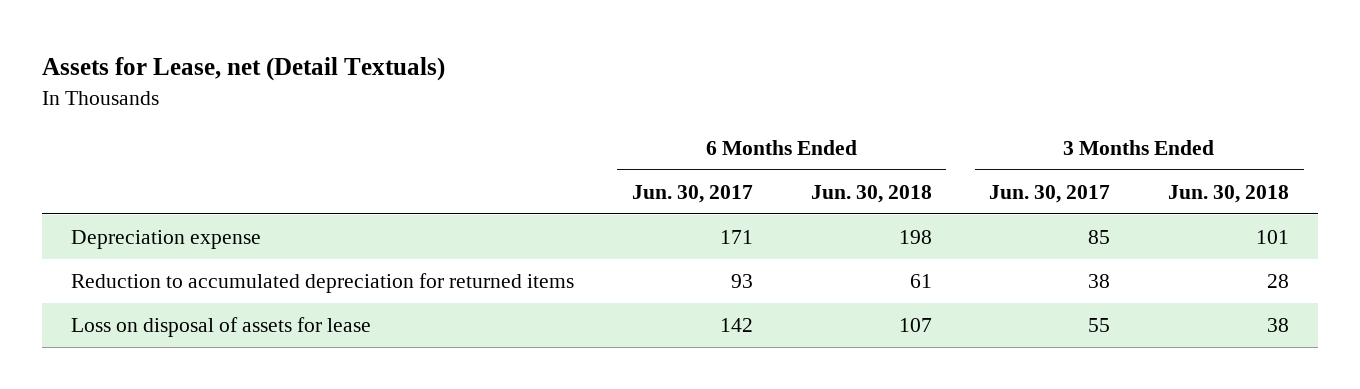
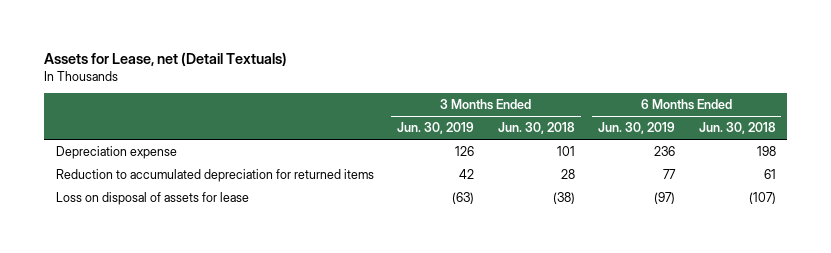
- | 6 Months Ended Jun. 30, 2017 | 6 Months Ended Jun. 30, 2018 | 3 Months Ended Jun. 30, 2017 | 3 Months Ended Jun. 30, 2018
+ | 3 Months Ended Jun. 30, 2019 | 3 Months Ended Jun. 30, 2018 | 6 Months Ended Jun. 30, 2019 | 6 Months Ended Jun. 30, 2018
- Loss on disposal of assets for lease | 142 | 107 | 55 | 38
+ Loss on disposal of assets for lease | (63) | (38) | (97) | (107)

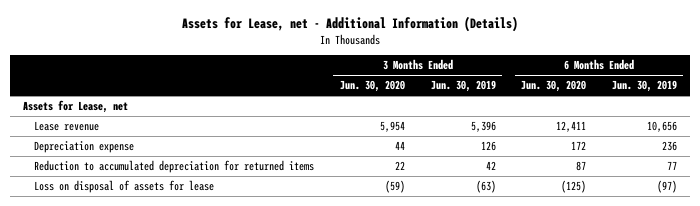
- Assets for Lease, net (Detail Textuals)
+ Assets for Lease, net - Additional Information (Details)
- | 3 Months Ended Jun. 30, 2019 | 3 Months Ended Jun. 30, 2018 | 6 Months Ended Jun. 30, 2019 | 6 Months Ended Jun. 30, 2018
+ | 3 Months Ended Jun. 30, 2020 | 3 Months Ended Jun. 30, 2019 | 6 Months Ended Jun. 30, 2020 | 6 Months Ended Jun. 30, 2019
+ Assets for Lease, net
+ Lease revenue | 5,954 | 5,396 | 12,411 | 10,656

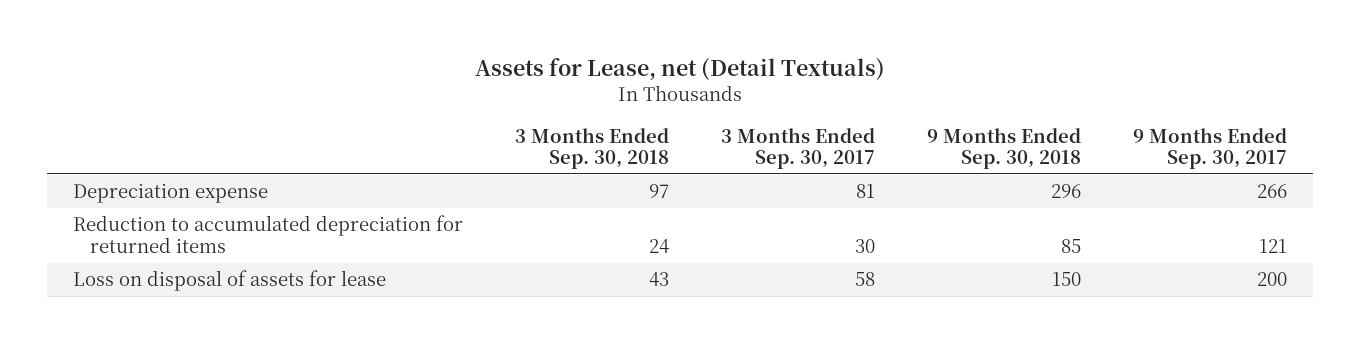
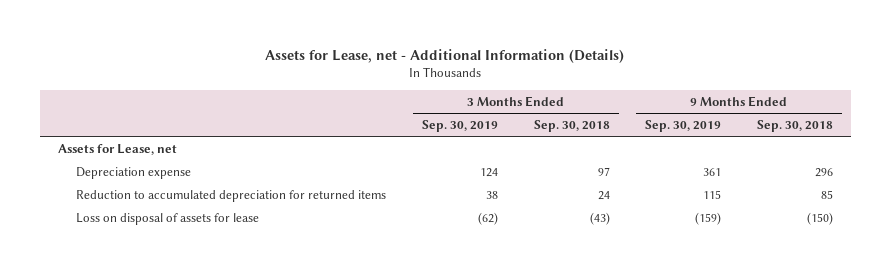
- Assets for Lease, net (Detail Textuals)
+ Assets for Lease, net - Additional Information (Details)
- | 3 Months Ended Sep. 30, 2018 | 3 Months Ended Sep. 30, 2017 | 9 Months Ended Sep. 30, 2018 | 9 Months Ended Sep. 30, 2017
+ | 3 Months Ended Sep. 30, 2019 | 3 Months Ended Sep. 30, 2018 | 9 Months Ended Sep. 30, 2019 | 9 Months Ended Sep. 30, 2018
+ Assets for Lease, net
- Loss on disposal of assets for lease | 43 | 58 | 150 | 200
+ Loss on disposal of assets for lease | (62) | (43) | (159) | (150)

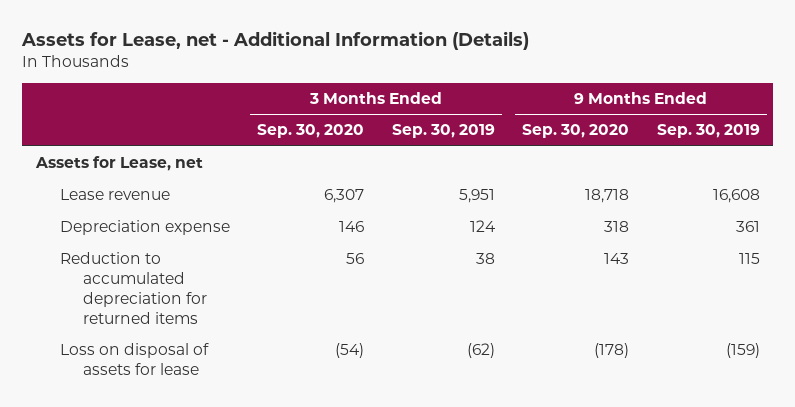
- | 3 Months Ended Sep. 30, 2019 | 3 Months Ended Sep. 30, 2018 | 9 Months Ended Sep. 30, 2019 | 9 Months Ended Sep. 30, 2018
+ | 3 Months Ended Sep. 30, 2020 | 3 Months Ended Sep. 30, 2019 | 9 Months Ended Sep. 30, 2020 | 9 Months Ended Sep. 30, 2019
+ Lease revenue | 6,307 | 5,951 | 18,718 | 16,608

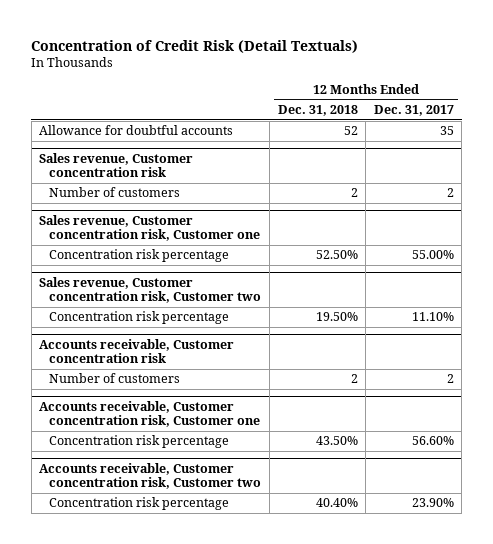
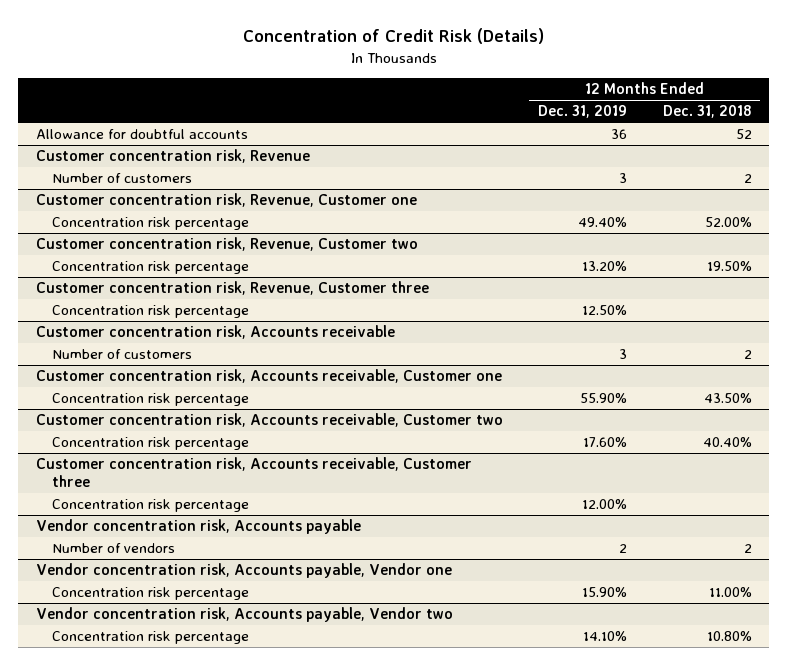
- Concentration of Credit Risk (Detail Textuals)
+ Concentration of Credit Risk (Details)
- | 12 Months Ended Dec. 31, 2018 | 12 Months Ended Dec. 31, 2017
+ | 12 Months Ended Dec. 31, 2019 | 12 Months Ended Dec. 31, 2018
- Sales revenue, Customer concentration risk
+ Customer concentration risk, Revenue
- Sales revenue, Customer concentration risk, Customer one
- Concentration risk percentage | 52.50% | 55.00%
- Sales revenue, Customer concentration risk, Customer two
+ Customer concentration risk, Revenue, Customer one
+ Concentration risk percentage | 49.40% | 52.00%
+ Customer concentration risk, Revenue, Customer two
- Accounts receivable, Customer concentration risk
+ Customer concentration risk, Revenue, Customer three
+ Concentration risk percentage | 12.50% |
+ Customer concentration risk, Accounts receivable
- Accounts receivable, Customer concentration risk, Customer one
+ Customer concentration risk, Accounts receivable, Customer one
- Accounts receivable, Customer concentration risk, Customer two
+ Customer concentration risk, Accounts receivable, Customer two
+ Customer concentration risk, Accounts receivable, Customer three
+ Concentration risk percentage | 12.00% |
+ Vendor concentration risk, Accounts payable
+ Number of vendors | 2 | 2
+ Vendor concentration risk, Accounts payable, Vendor one
+ Concentration risk percentage | 15.90% | 11.00%
+ Vendor concentration risk, Accounts payable, Vendor two
+ Concentration risk percentage | 14.10% | 10.80%

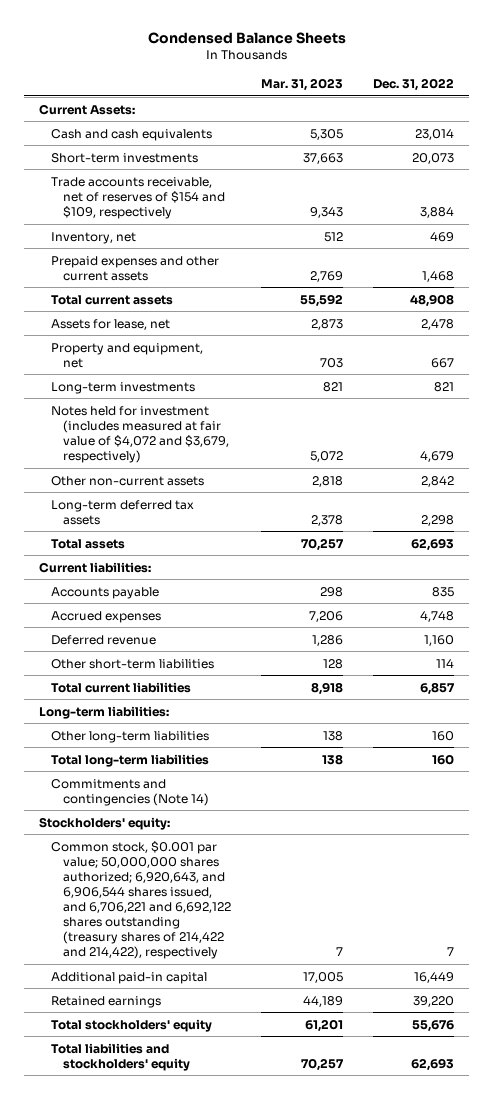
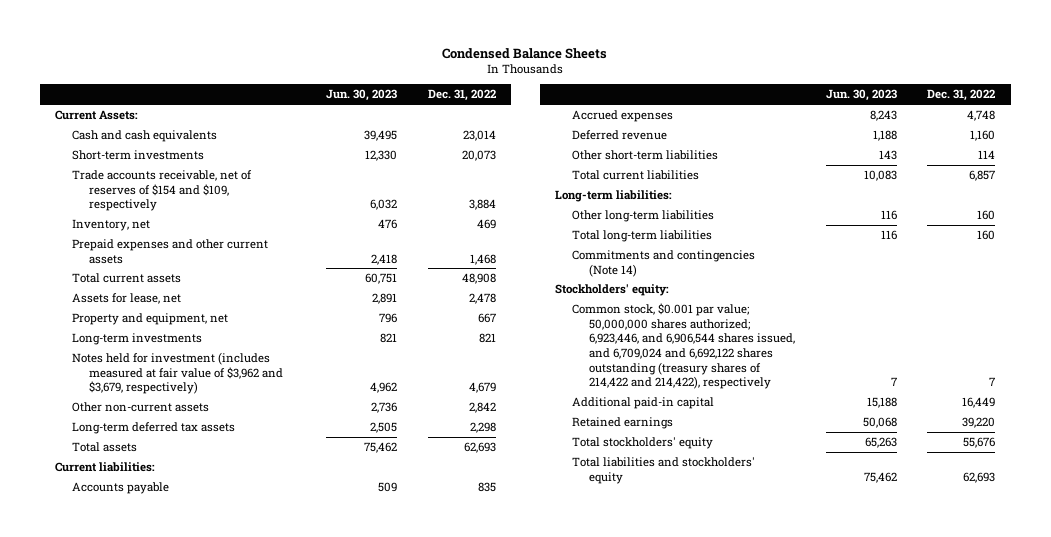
- | Mar. 31, 2023 | Dec. 31, 2022
+ | Jun. 30, 2023 | Dec. 31, 2022
- Notes held for investment (includes measured at fair value of $4,072 and $3,679, respectively) | 5,072 | 4,679
+ Notes held for investment (includes measured at fair value of $3,962 and $3,679, respectively) | 4,962 | 4,679
- Common stock, $0.001 par value; 50,000,000 shares authorized; 6,920,643, and 6,906,544 shares issued, and 6,706,221 and 6,692,122 shares outstanding (treasury shares of 214,422 and 214,422), respectively | 7 | 7
+ Common stock, $0.001 par value; 50,000,000 shares authorized; 6,923,446, and 6,906,544 shares issued, and 6,709,024 and 6,692,122 shares outstanding (treasury shares of 214,422 and 214,422), respectively | 7 | 7

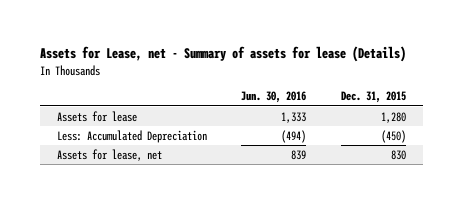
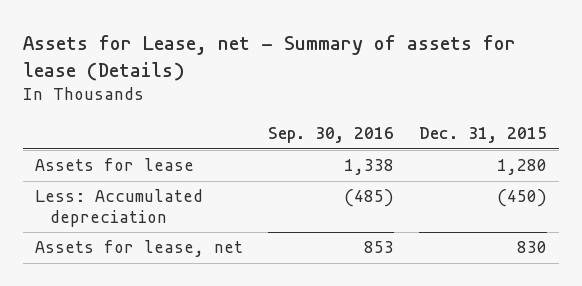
- | Jun. 30, 2016 | Dec. 31, 2015
+ | Sep. 30, 2016 | Dec. 31, 2015
- Less: Accumulated Depreciation | (494) | (450)
+ Less: Accumulated depreciation | (485) | (450)

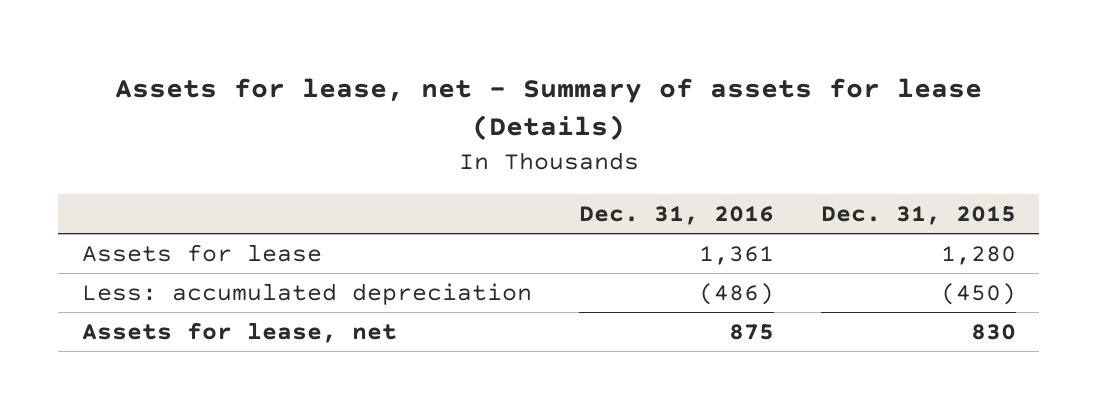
- Assets for Lease, net - Summary of assets for lease (Details)
+ Assets for lease, net - Summary of assets for lease (Details)
- | Sep. 30, 2016 | Dec. 31, 2015
+ | Dec. 31, 2016 | Dec. 31, 2015
- Less: Accumulated depreciation | (485) | (450)
+ Less: accumulated depreciation | (486) | (450)

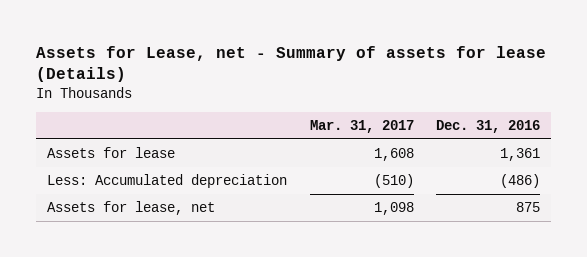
- Assets for lease, net - Summary of assets for lease (Details)
+ Assets for Lease, net - Summary of assets for lease (Details)
- | Dec. 31, 2016 | Dec. 31, 2015
+ | Mar. 31, 2017 | Dec. 31, 2016
- Less: accumulated depreciation | (486) | (450)
+ Less: Accumulated depreciation | (510) | (486)

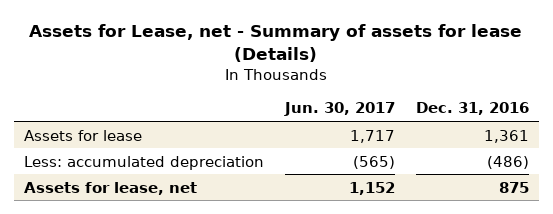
- | Mar. 31, 2017 | Dec. 31, 2016
+ | Jun. 30, 2017 | Dec. 31, 2016
- Less: Accumulated depreciation | (510) | (486)
+ Less: accumulated depreciation | (565) | (486)

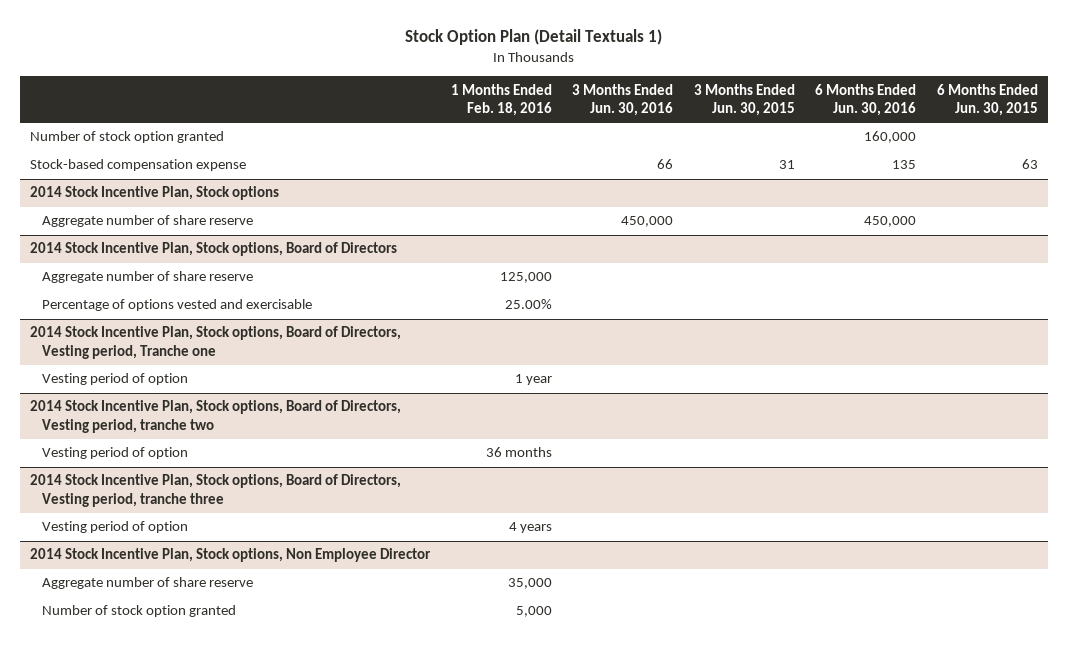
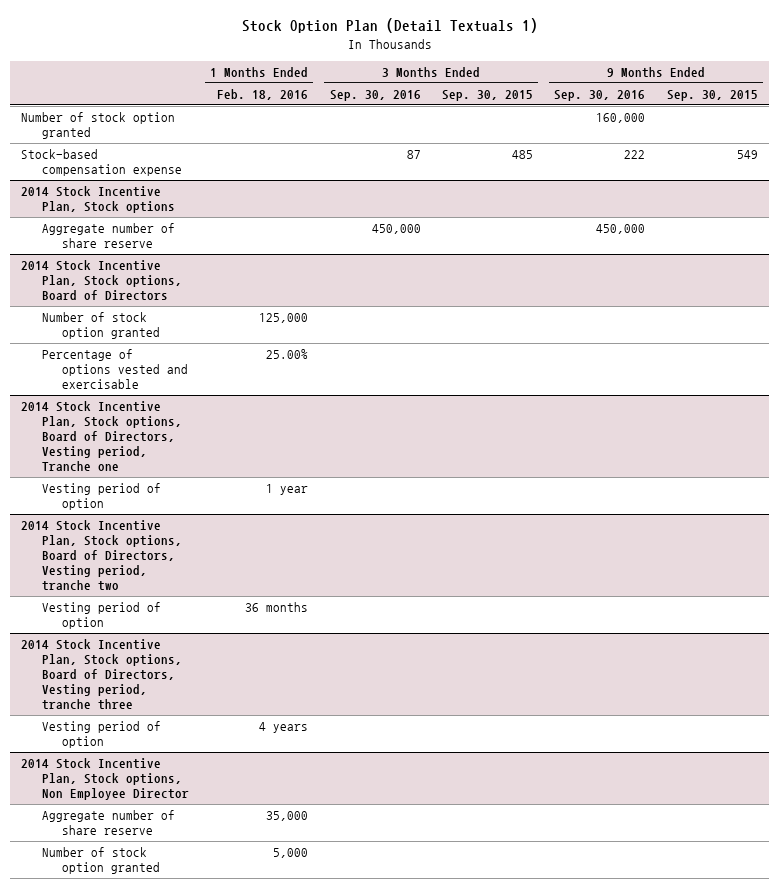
- | 1 Months Ended Feb. 18, 2016 | 3 Months Ended Jun. 30, 2016 | 3 Months Ended Jun. 30, 2015 | 6 Months Ended Jun. 30, 2016 | 6 Months Ended Jun. 30, 2015
+ | 1 Months Ended Feb. 18, 2016 | 3 Months Ended Sep. 30, 2016 | 3 Months Ended Sep. 30, 2015 | 9 Months Ended Sep. 30, 2016 | 9 Months Ended Sep. 30, 2015
@ 2014 Stock Incentive Plan, Stock options, Board of Directors
- Aggregate number of share reserve | 125,000 | | | |
+ Number of stock option granted | 125,000 | | | |

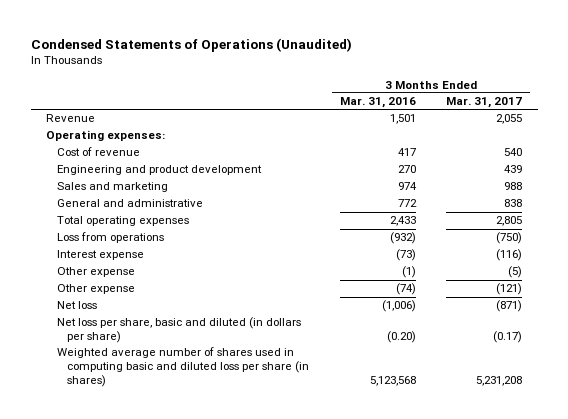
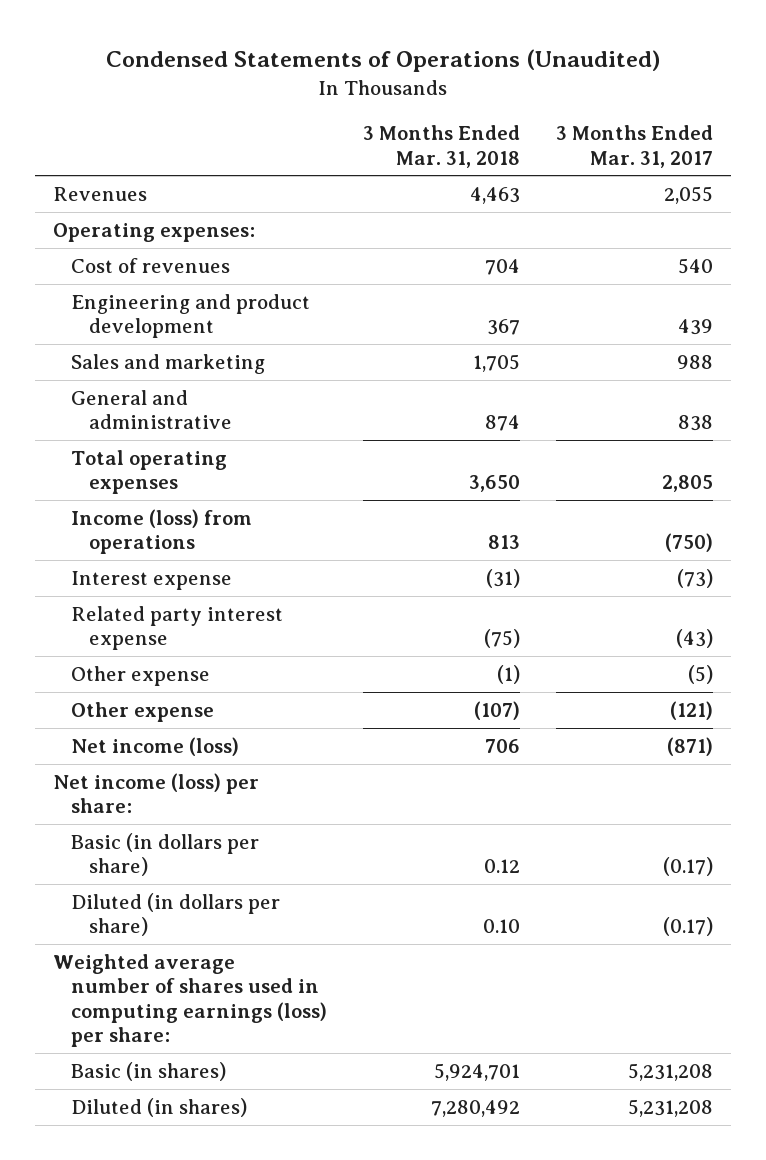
- | 3 Months Ended Mar. 31, 2016 | 3 Months Ended Mar. 31, 2017
+ | 3 Months Ended Mar. 31, 2018 | 3 Months Ended Mar. 31, 2017
- Revenue | 1,501 | 2,055
+ Revenues | 4,463 | 2,055
- Cost of revenue | 417 | 540
+ Cost of revenues | 704 | 540
- Loss from operations | (932) | (750)
- Interest expense | (73) | (116)
+ Income (loss) from operations | 813 | (750)
+ Interest expense | (31) | (73)
+ Related party interest expense | (75) | (43)
- Net loss | (1,006) | (871)
- Net loss per share, basic and diluted (in dollars per share) | (0.20) | (0.17)
- Weighted average number of shares used in computing basic and diluted loss per share (in shares) | 5,123,568 | 5,231,208
+ Net income (loss) | 706 | (871)
+ Net income (loss) per share:
+ Basic (in dollars per share) | 0.12 | (0.17)
+ Diluted (in dollars per share) | 0.10 | (0.17)
+ Weighted average number of shares used in computing earnings (loss) per share:
+ Basic (in shares) | 5,924,701 | 5,231,208
+ Diluted (in shares) | 7,280,492 | 5,231,208

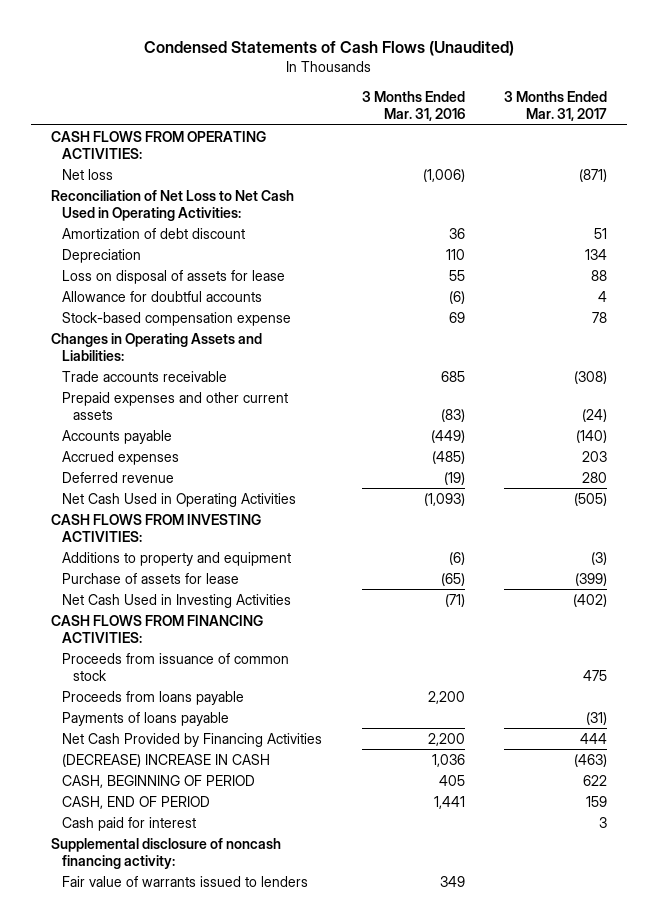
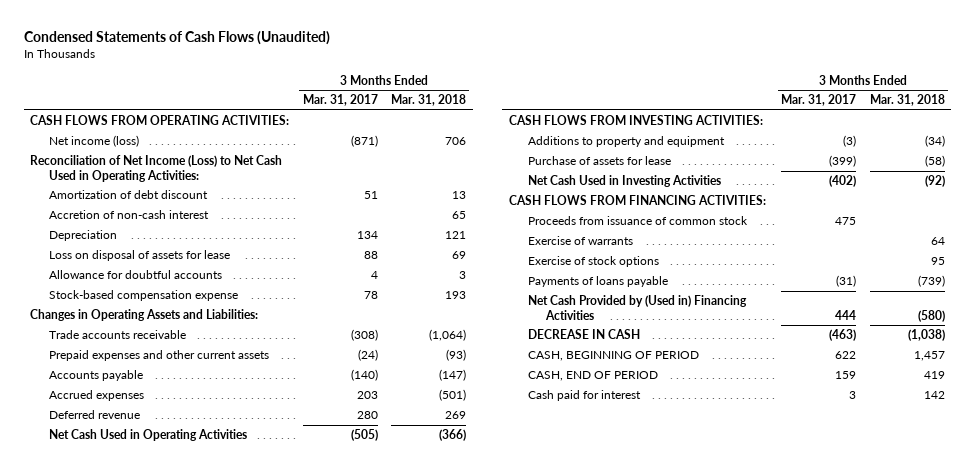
- | 3 Months Ended Mar. 31, 2016 | 3 Months Ended Mar. 31, 2017
+ | 3 Months Ended Mar. 31, 2017 | 3 Months Ended Mar. 31, 2018
- Net loss | (1,006) | (871)
- Reconciliation of Net Loss to Net Cash Used in Operating Activities:
+ Net income (loss) | (871) | 706
+ Reconciliation of Net Income (Loss) to Net Cash Used in Operating Activities:
+ Accretion of non-cash interest | | 65
- Proceeds from loans payable | 2,200 |
+ Exercise of warrants | | 64
+ Exercise of stock options | | 95
- Net Cash Provided by Financing Activities | 2,200 | 444
- (DECREASE) INCREASE IN CASH | 1,036 | (463)
+ Net Cash Provided by (Used in) Financing Activities | 444 | (580)
+ DECREASE IN CASH | (463) | (1,038)
- Supplemental disclosure of noncash financing activity:
- Fair value of warrants issued to lenders | 349 |

